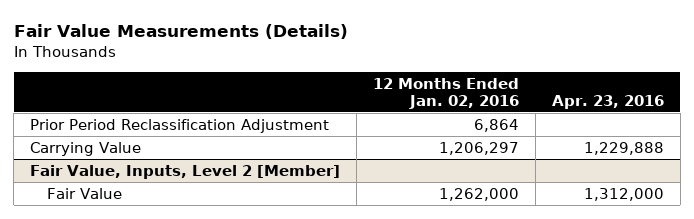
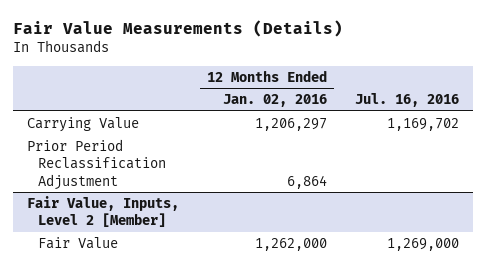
- | 12 Months Ended Jan. 02, 2016 | Apr. 23, 2016
+ | 12 Months Ended Jan. 02, 2016 | Jul. 16, 2016
moved down: Prior Period Reclassification Adjustment | 6,864 |

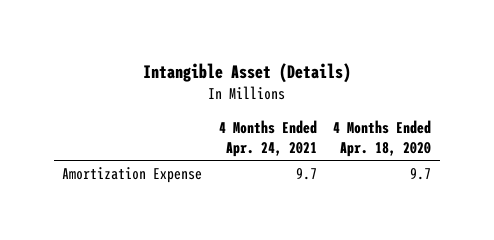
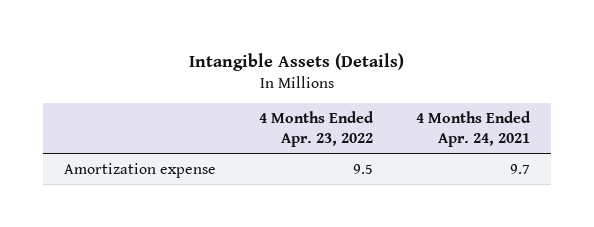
- Intangible Asset (Details)
+ Intangible Assets (Details)
- | 4 Months Ended Apr. 24, 2021 | 4 Months Ended Apr. 18, 2020
+ | 4 Months Ended Apr. 23, 2022 | 4 Months Ended Apr. 24, 2021
- Amortization Expense | 9.7 | 9.7
+ Amortization expense | 9.5 | 9.7

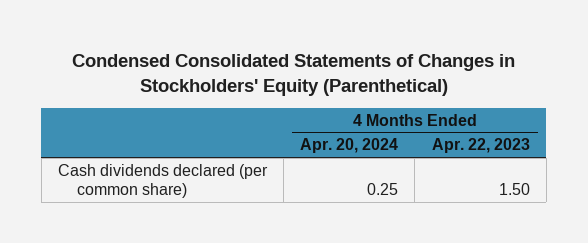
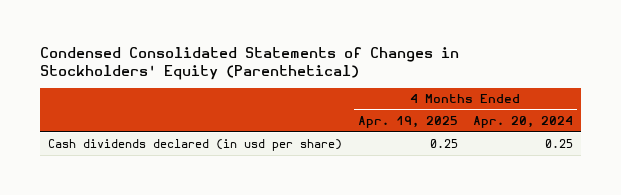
- | 4 Months Ended Apr. 20, 2024 | 4 Months Ended Apr. 22, 2023
+ | 4 Months Ended Apr. 19, 2025 | 4 Months Ended Apr. 20, 2024
- Cash dividends declared (per common share) | 0.25 | 1.50
+ Cash dividends declared (in usd per share) | 0.25 | 0.25

